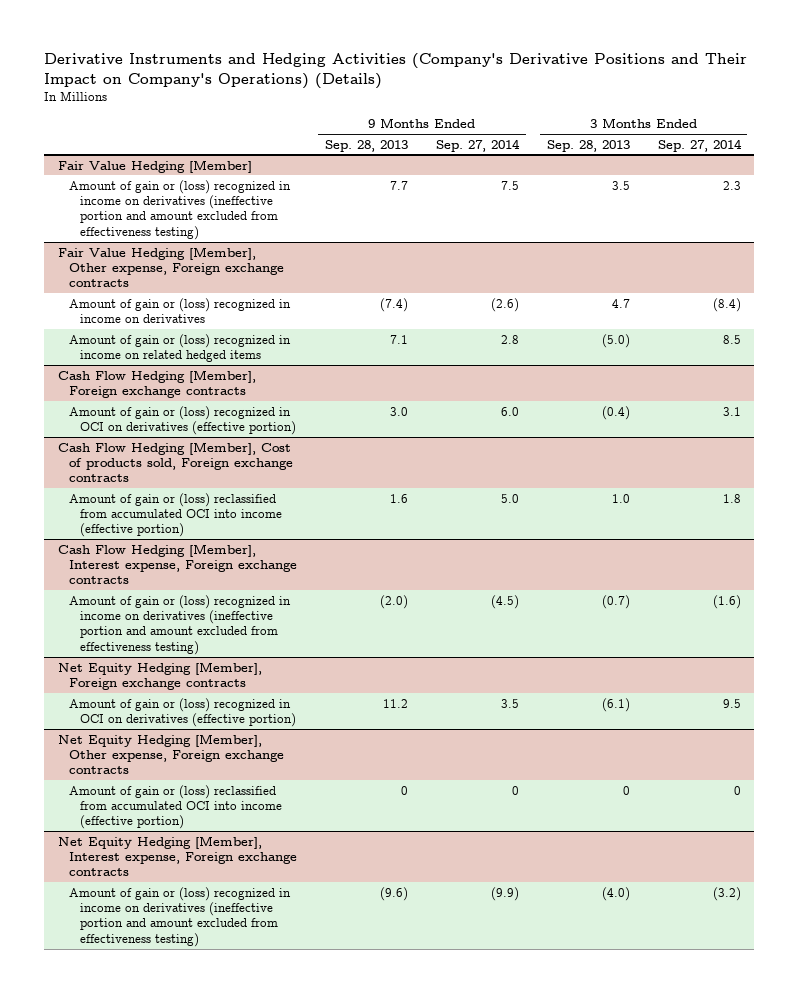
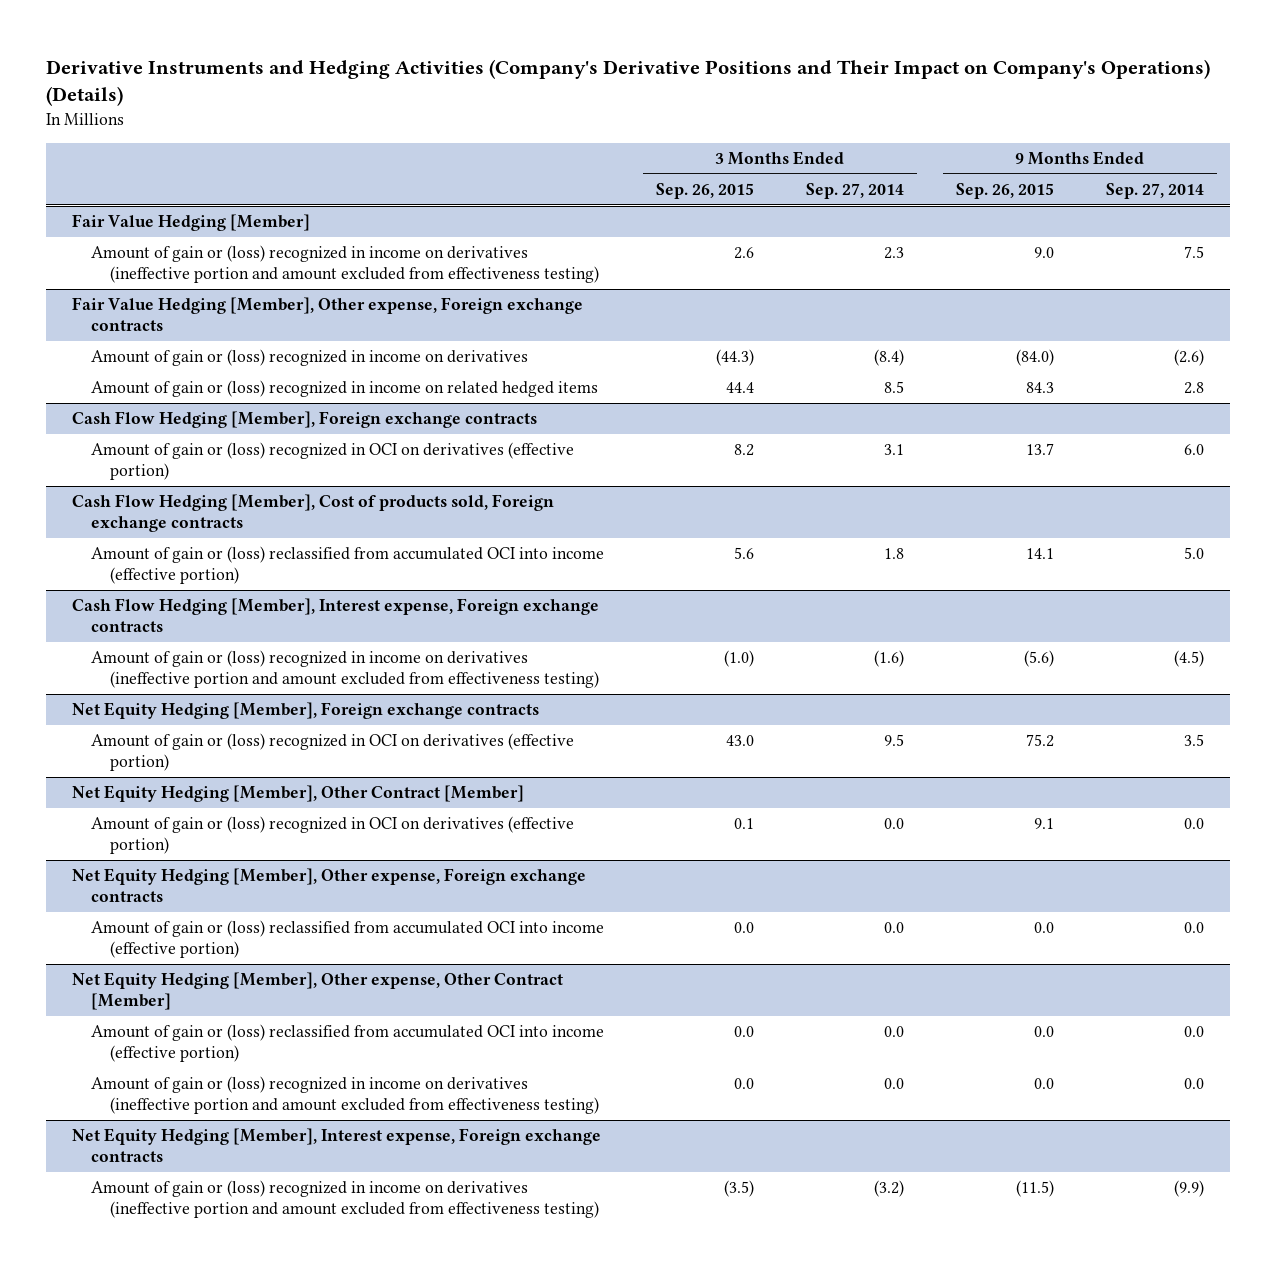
- | 9 Months Ended Sep. 28, 2013 | 9 Months Ended Sep. 27, 2014 | 3 Months Ended Sep. 28, 2013 | 3 Months Ended Sep. 27, 2014
+ | 3 Months Ended Sep. 26, 2015 | 3 Months Ended Sep. 27, 2014 | 9 Months Ended Sep. 26, 2015 | 9 Months Ended Sep. 27, 2014
+ Net Equity Hedging [Member], Other Contract [Member]
+ Amount of gain or (loss) recognized in OCI on derivatives (effective portion) | 0.1 | 0.0 | 9.1 | 0.0
@ Net Equity Hedging [Member], Other expense, Foreign exchange contracts
- Amount of gain or (loss) reclassified from accumulated OCI into income (effective portion) | 0 | 0 | 0 | 0
+ Amount of gain or (loss) reclassified from accumulated OCI into income (effective portion) | 0.0 | 0.0 | 0.0 | 0.0
+ Net Equity Hedging [Member], Other expense, Other Contract [Member]
+ Amount of gain or (loss) reclassified from accumulated OCI into income (effective portion) | 0.0 | 0.0 | 0.0 | 0.0
+ Amount of gain or (loss) recognized in income on derivatives (ineffective portion and amount excluded from effectiveness testing) | 0.0 | 0.0 | 0.0 | 0.0

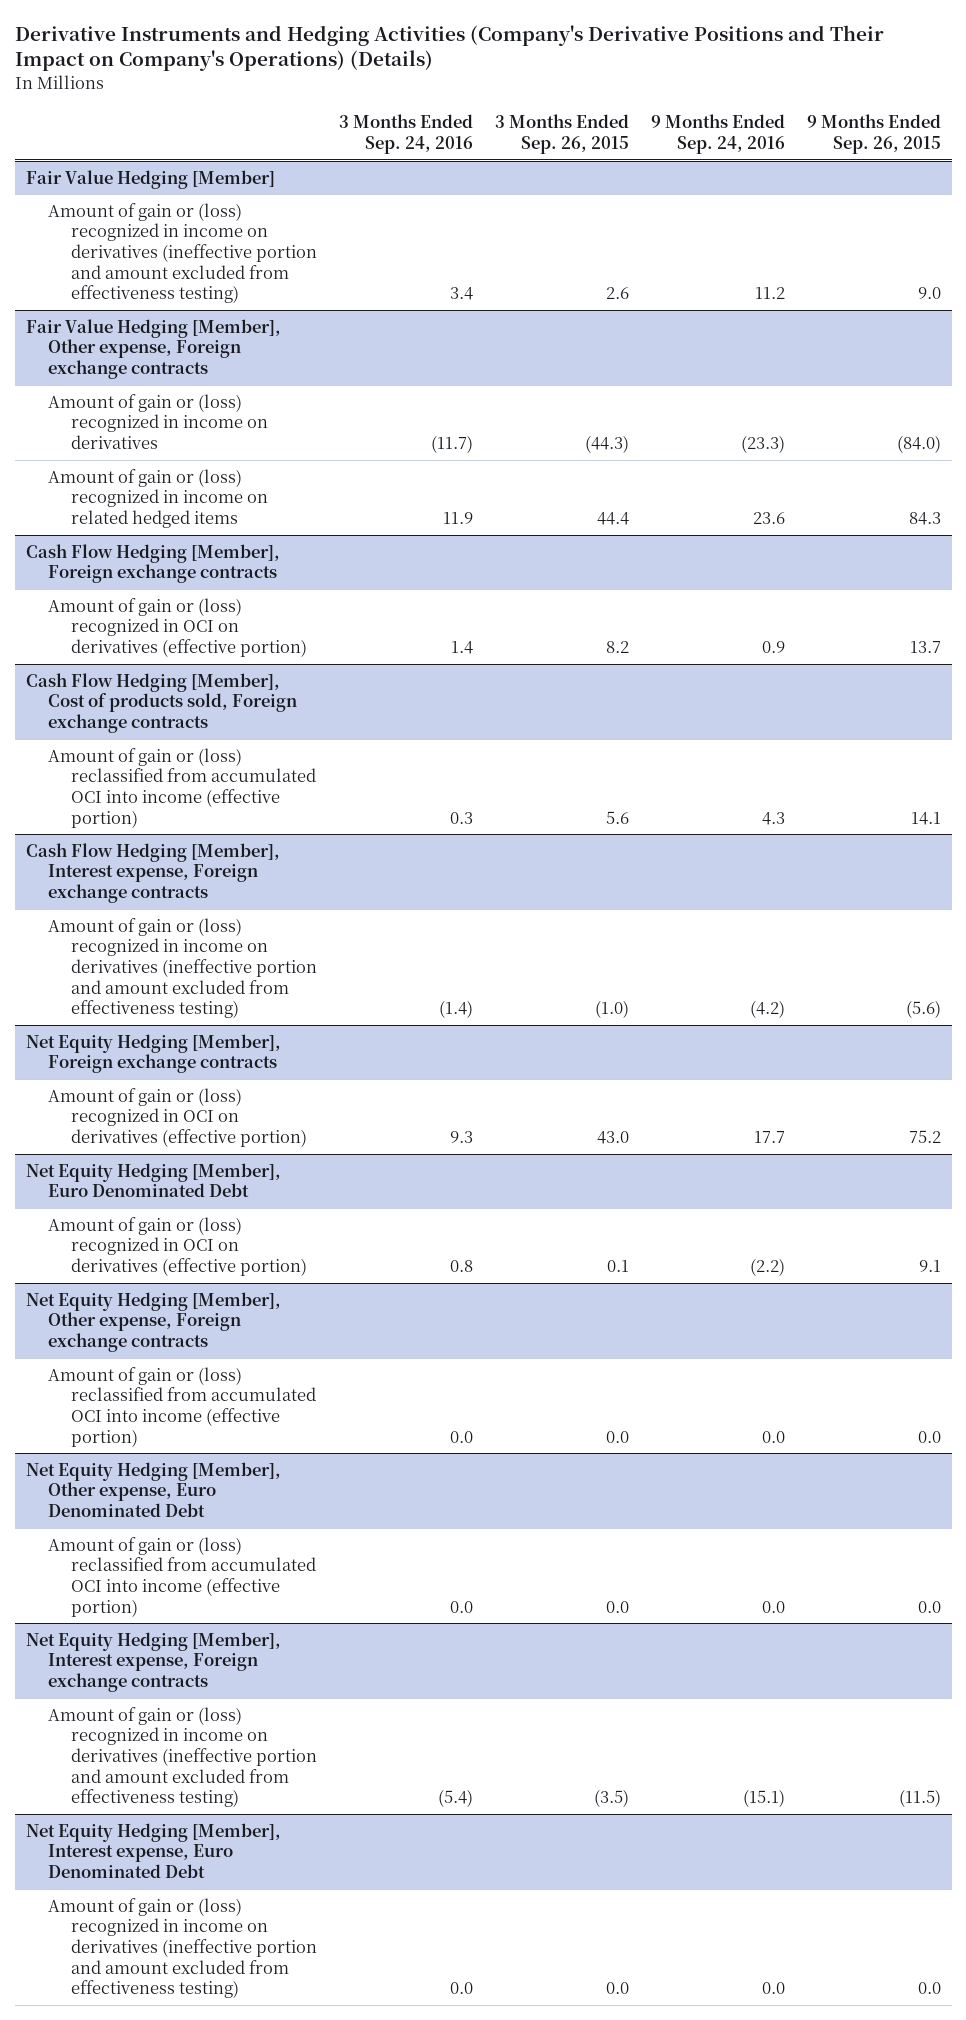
- | 3 Months Ended Sep. 26, 2015 | 3 Months Ended Sep. 27, 2014 | 9 Months Ended Sep. 26, 2015 | 9 Months Ended Sep. 27, 2014
+ | 3 Months Ended Sep. 24, 2016 | 3 Months Ended Sep. 26, 2015 | 9 Months Ended Sep. 24, 2016 | 9 Months Ended Sep. 26, 2015
- Net Equity Hedging [Member], Other Contract [Member]
+ Net Equity Hedging [Member], Euro Denominated Debt
- Net Equity Hedging [Member], Other expense, Other Contract [Member]
+ Net Equity Hedging [Member], Other expense, Euro Denominated Debt
- Amount of gain or (loss) recognized in income on derivatives (ineffective portion and amount excluded from effectiveness testing) | 0.0 | 0.0 | 0.0 | 0.0
+ Net Equity Hedging [Member], Interest expense, Euro Denominated Debt
+ Amount of gain or (loss) recognized in income on derivatives (ineffective portion and amount excluded from effectiveness testing) | 0.0 | 0.0 | 0.0 | 0.0

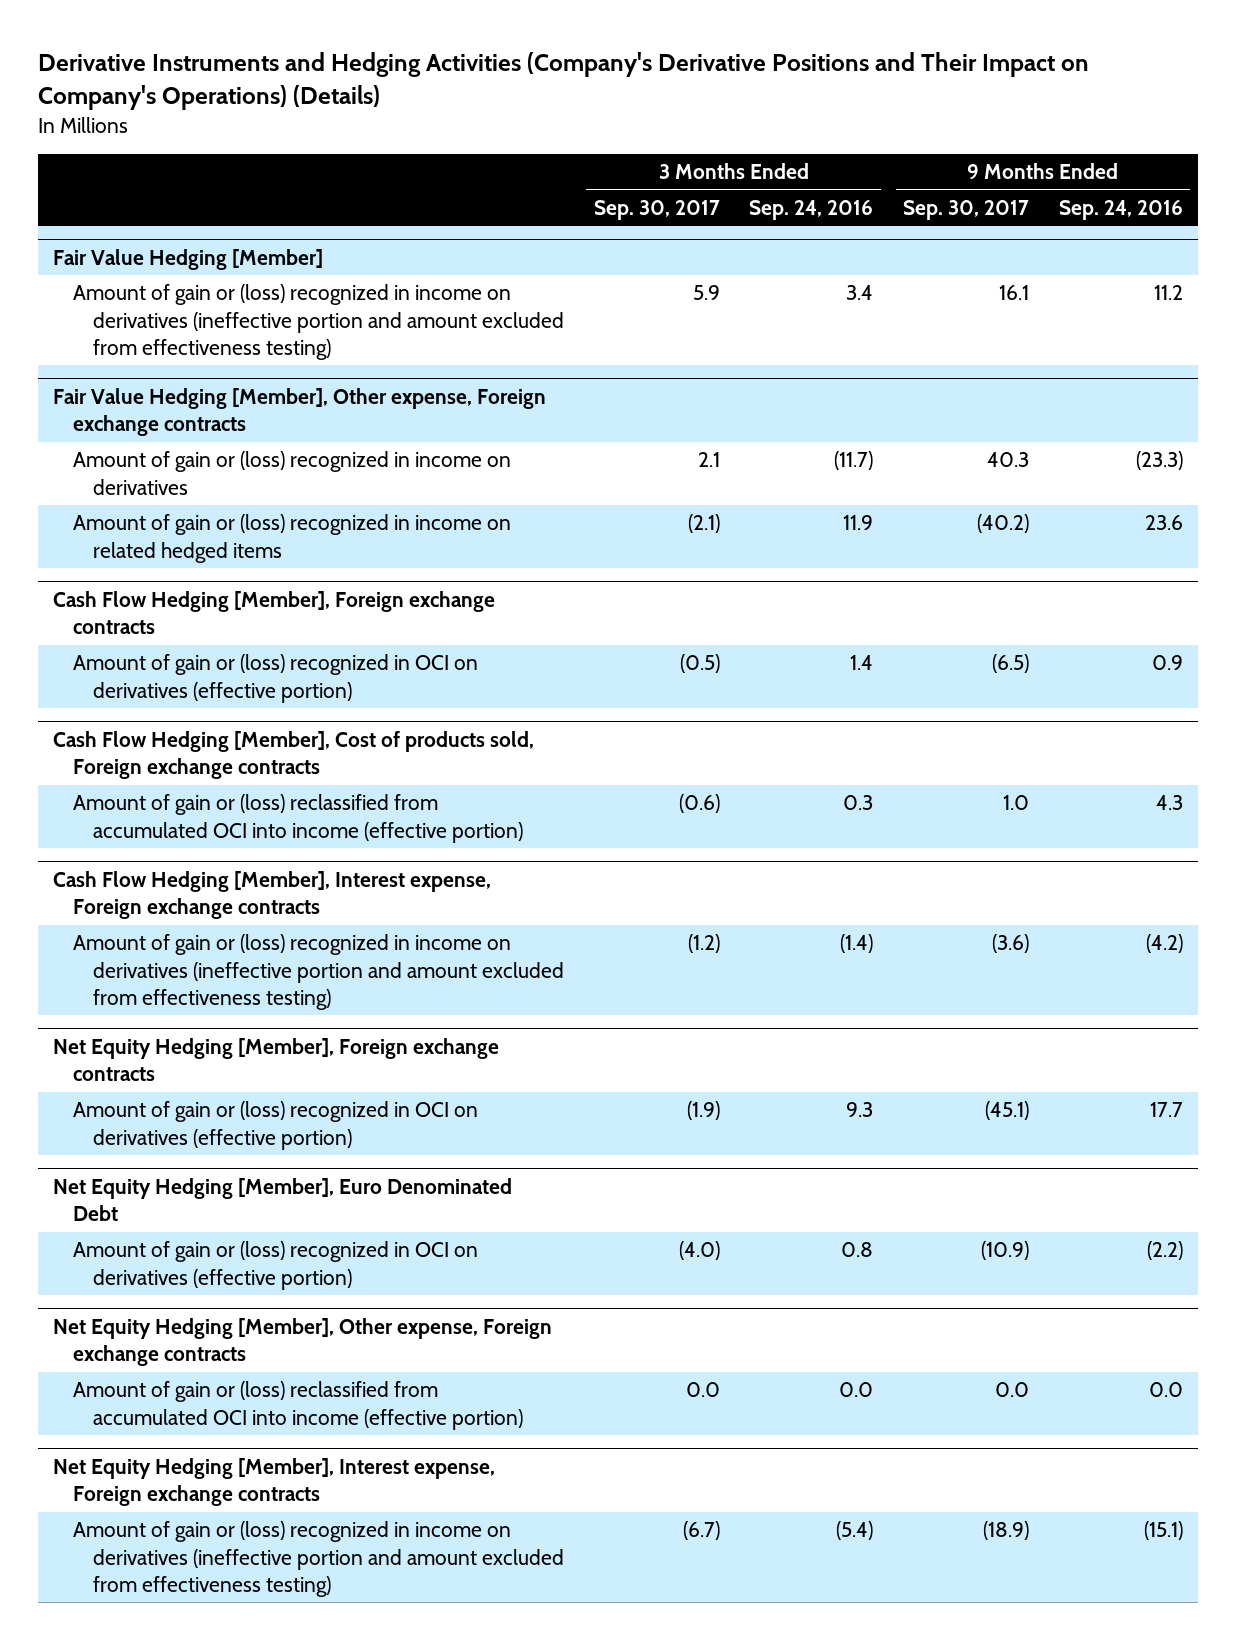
- | 3 Months Ended Sep. 24, 2016 | 3 Months Ended Sep. 26, 2015 | 9 Months Ended Sep. 24, 2016 | 9 Months Ended Sep. 26, 2015
+ | 3 Months Ended Sep. 30, 2017 | 3 Months Ended Sep. 24, 2016 | 9 Months Ended Sep. 30, 2017 | 9 Months Ended Sep. 24, 2016
- Net Equity Hedging [Member], Other expense, Euro Denominated Debt
- Amount of gain or (loss) reclassified from accumulated OCI into income (effective portion) | 0.0 | 0.0 | 0.0 | 0.0
- Net Equity Hedging [Member], Interest expense, Euro Denominated Debt
- Amount of gain or (loss) recognized in income on derivatives (ineffective portion and amount excluded from effectiveness testing) | 0.0 | 0.0 | 0.0 | 0.0

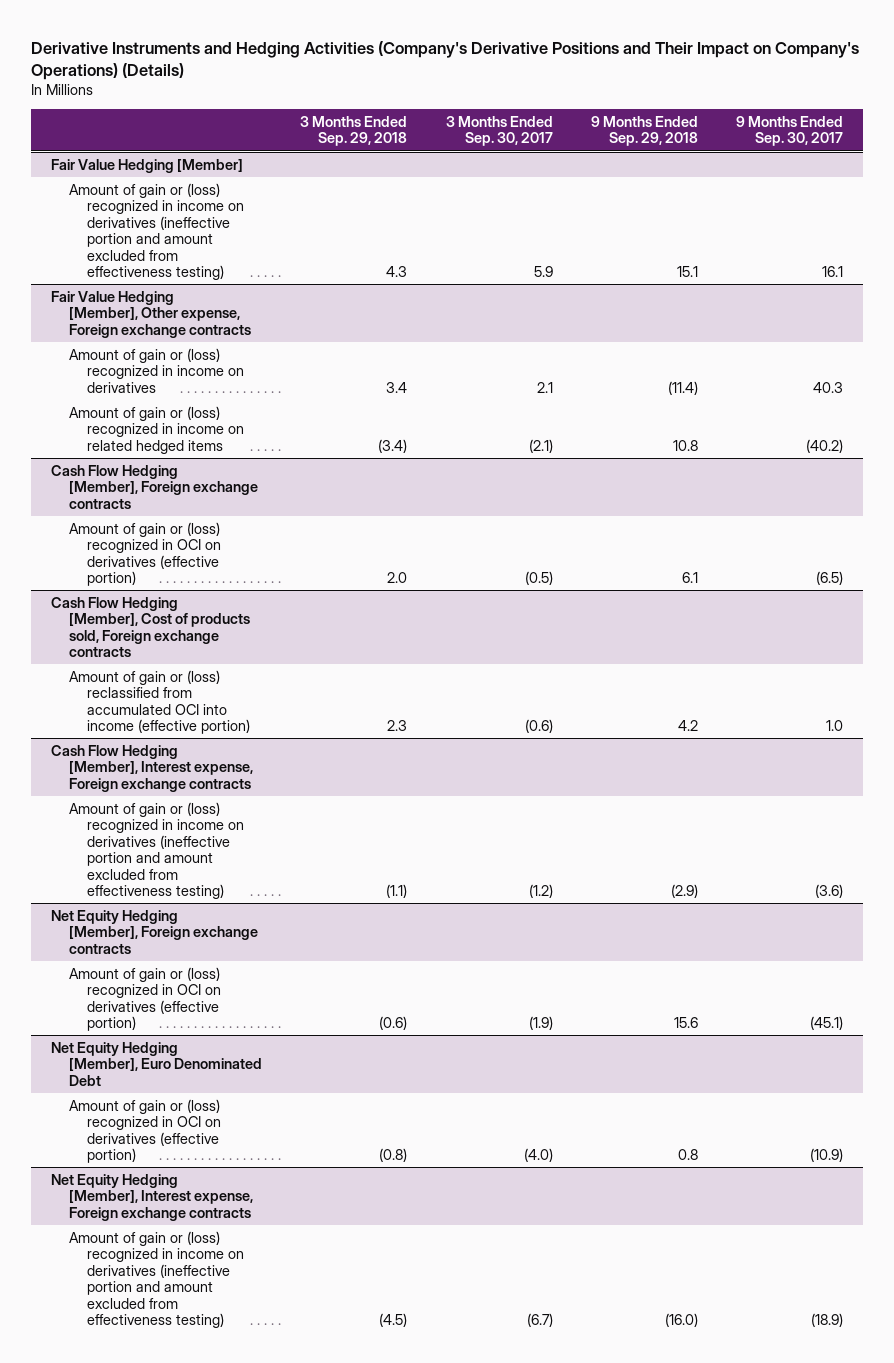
- | 3 Months Ended Sep. 30, 2017 | 3 Months Ended Sep. 24, 2016 | 9 Months Ended Sep. 30, 2017 | 9 Months Ended Sep. 24, 2016
+ | 3 Months Ended Sep. 29, 2018 | 3 Months Ended Sep. 30, 2017 | 9 Months Ended Sep. 29, 2018 | 9 Months Ended Sep. 30, 2017
- Net Equity Hedging [Member], Other expense, Foreign exchange contracts
- Amount of gain or (loss) reclassified from accumulated OCI into income (effective portion) | 0.0 | 0.0 | 0.0 | 0.0

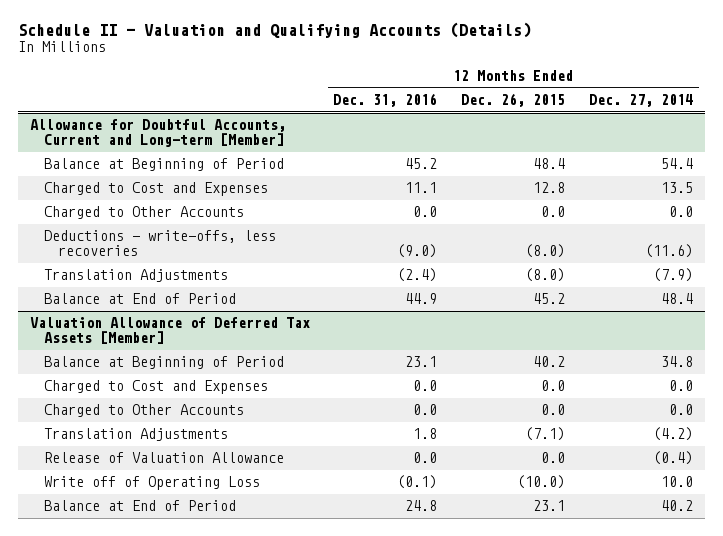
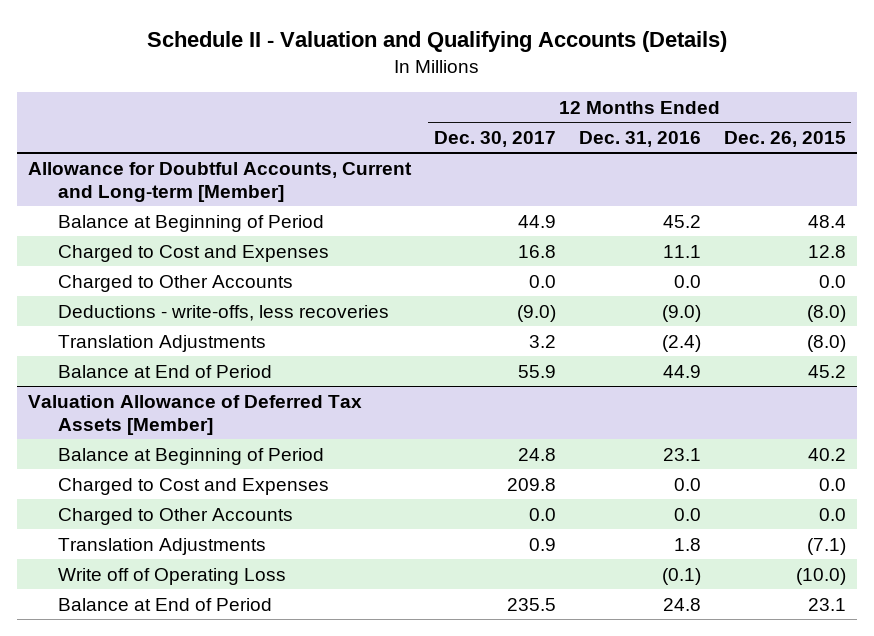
- | 12 Months Ended Dec. 31, 2016 | 12 Months Ended Dec. 26, 2015 | 12 Months Ended Dec. 27, 2014
+ | 12 Months Ended Dec. 30, 2017 | 12 Months Ended Dec. 31, 2016 | 12 Months Ended Dec. 26, 2015
@ Valuation Allowance of Deferred Tax Assets [Member]
- Release of Valuation Allowance | 0.0 | 0.0 | (0.4)

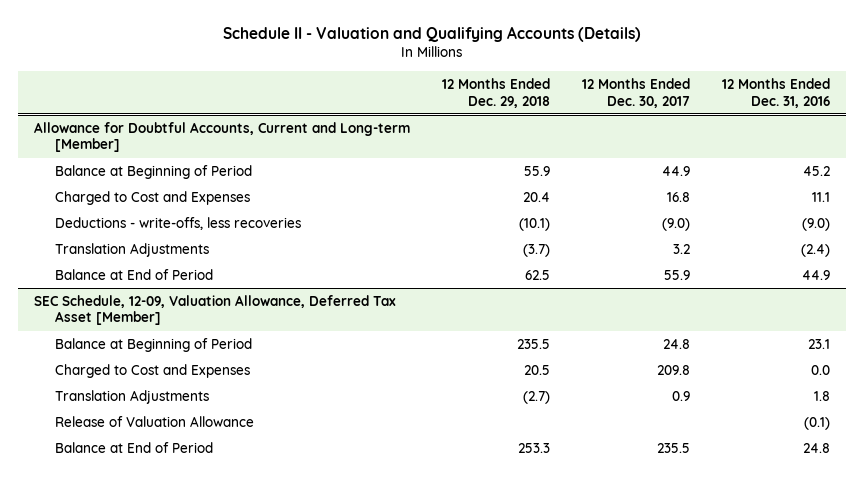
- | 12 Months Ended Dec. 30, 2017 | 12 Months Ended Dec. 31, 2016 | 12 Months Ended Dec. 26, 2015
+ | 12 Months Ended Dec. 29, 2018 | 12 Months Ended Dec. 30, 2017 | 12 Months Ended Dec. 31, 2016
@ Allowance for Doubtful Accounts, Current and Long-term [Member]
- Charged to Other Accounts | 0.0 | 0.0 | 0.0
- Valuation Allowance of Deferred Tax Assets [Member]
+ SEC Schedule, 12-09, Valuation Allowance, Deferred Tax Asset [Member]
- Charged to Other Accounts | 0.0 | 0.0 | 0.0
- Write off of Operating Loss | | (0.1) | (10.0)
+ Release of Valuation Allowance | | | (0.1)

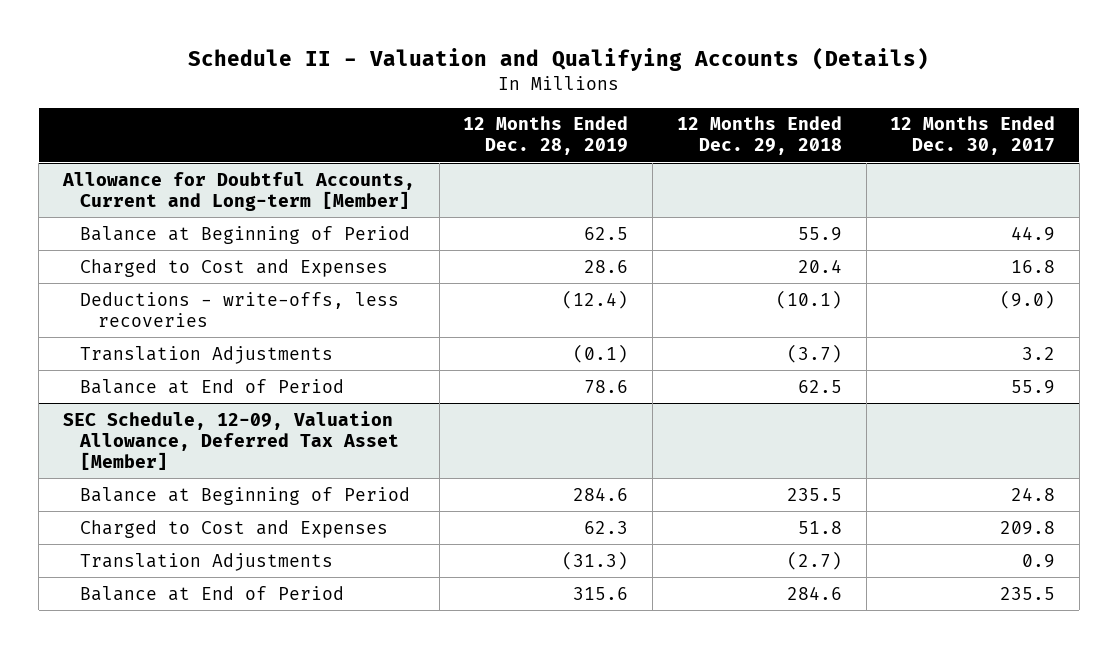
- | 12 Months Ended Dec. 29, 2018 | 12 Months Ended Dec. 30, 2017 | 12 Months Ended Dec. 31, 2016
+ | 12 Months Ended Dec. 28, 2019 | 12 Months Ended Dec. 29, 2018 | 12 Months Ended Dec. 30, 2017
@ SEC Schedule, 12-09, Valuation Allowance, Deferred Tax Asset [Member]
- Charged to Cost and Expenses | 20.5 | 209.8 | 0.0
+ Charged to Cost and Expenses | 62.3 | 51.8 | 209.8
- Release of Valuation Allowance | | | (0.1)
- Balance at End of Period | 253.3 | 235.5 | 24.8
+ Balance at End of Period | 315.6 | 284.6 | 235.5

